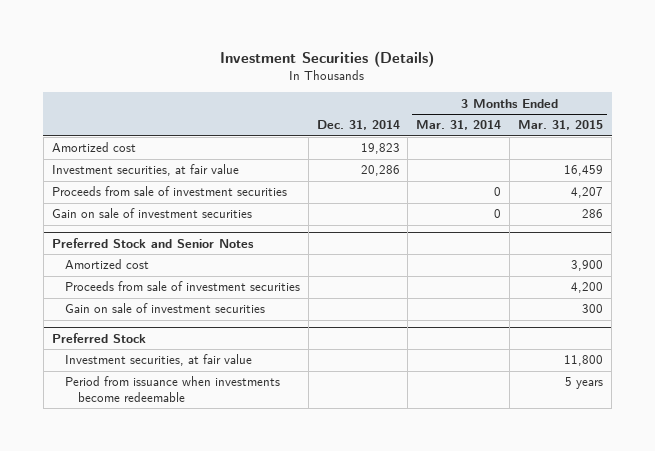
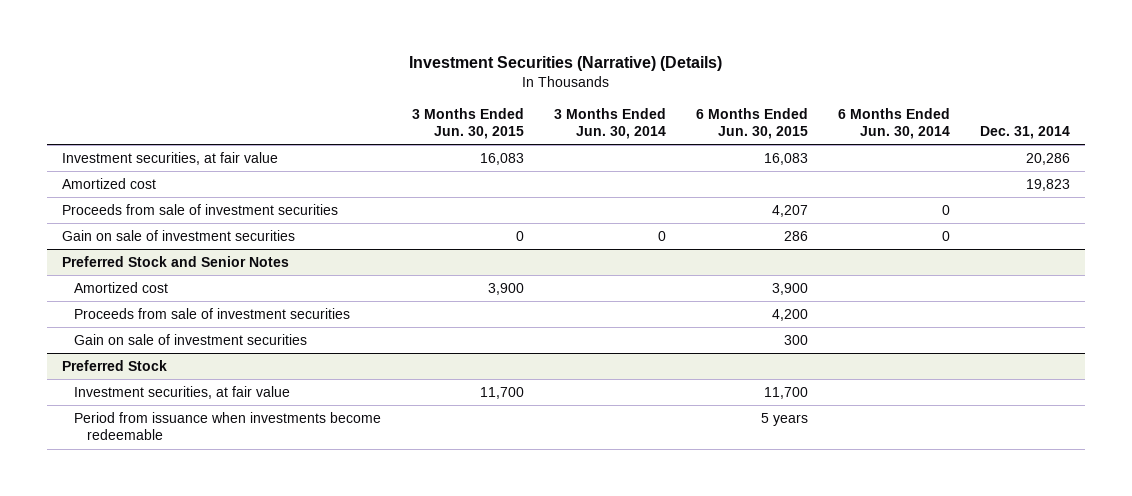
- Investment Securities (Details)
+ Investment Securities (Narrative) (Details)
- | Dec. 31, 2014 | 3 Months Ended Mar. 31, 2014 | 3 Months Ended Mar. 31, 2015
+ | 3 Months Ended Jun. 30, 2015 | 3 Months Ended Jun. 30, 2014 | 6 Months Ended Jun. 30, 2015 | 6 Months Ended Jun. 30, 2014 | Dec. 31, 2014
moved down: Amortized cost | | | | | 19,823

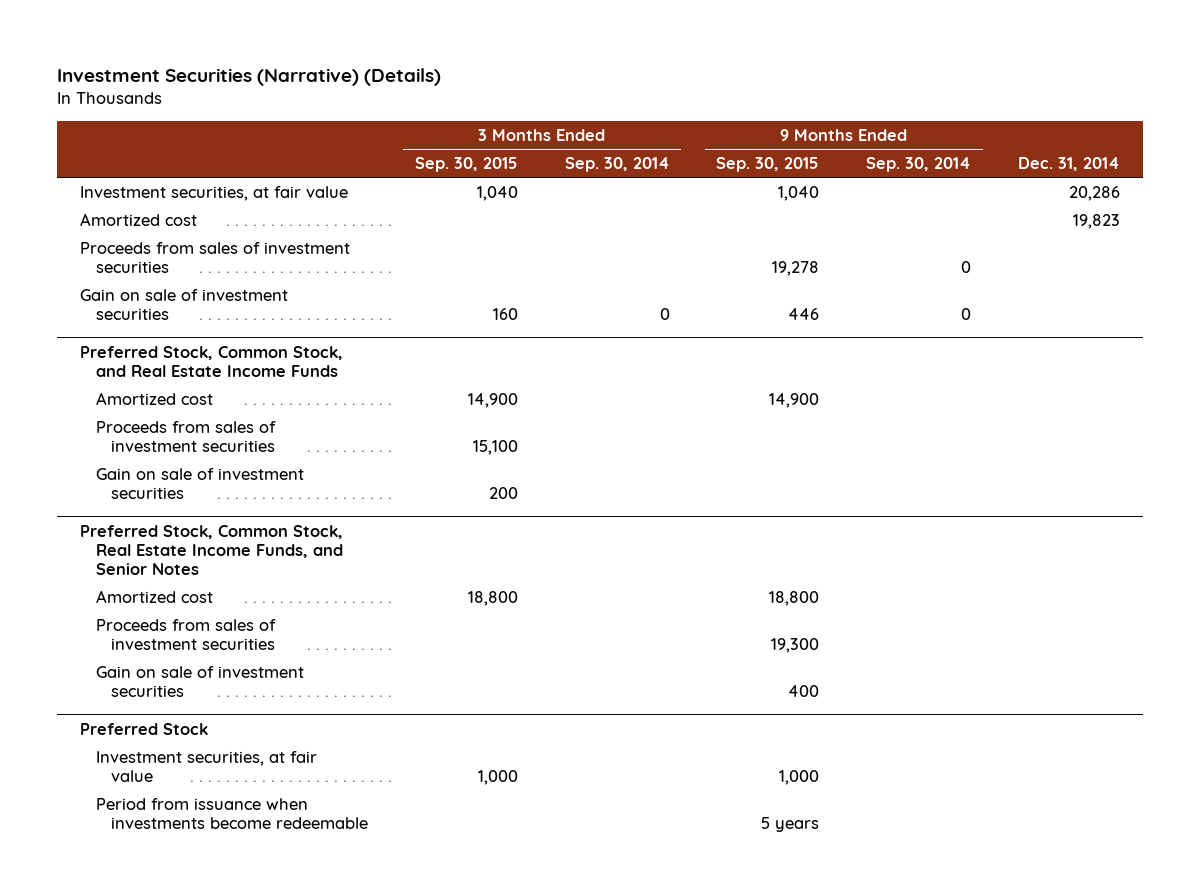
- | 3 Months Ended Jun. 30, 2015 | 3 Months Ended Jun. 30, 2014 | 6 Months Ended Jun. 30, 2015 | 6 Months Ended Jun. 30, 2014 | Dec. 31, 2014
+ | 3 Months Ended Sep. 30, 2015 | 3 Months Ended Sep. 30, 2014 | 9 Months Ended Sep. 30, 2015 | 9 Months Ended Sep. 30, 2014 | Dec. 31, 2014
- Proceeds from sale of investment securities | | | 4,207 | 0 |
+ Proceeds from sales of investment securities | | | 19,278 | 0 |
- Preferred Stock and Senior Notes
- Amortized cost | 3,900 | | 3,900 | |
- Proceeds from sale of investment securities | | | 4,200 | |
- Gain on sale of investment securities | | | 300 | |
+ Preferred Stock, Common Stock, and Real Estate Income Funds
+ Amortized cost | 14,900 | | 14,900 | |
+ Proceeds from sales of investment securities | 15,100 | | | |
+ Gain on sale of investment securities | 200 | | | |
+ Preferred Stock, Common Stock, Real Estate Income Funds, and Senior Notes
+ Amortized cost | 18,800 | | 18,800 | |
+ Proceeds from sales of investment securities | | | 19,300 | |
+ Gain on sale of investment securities | | | 400 | |

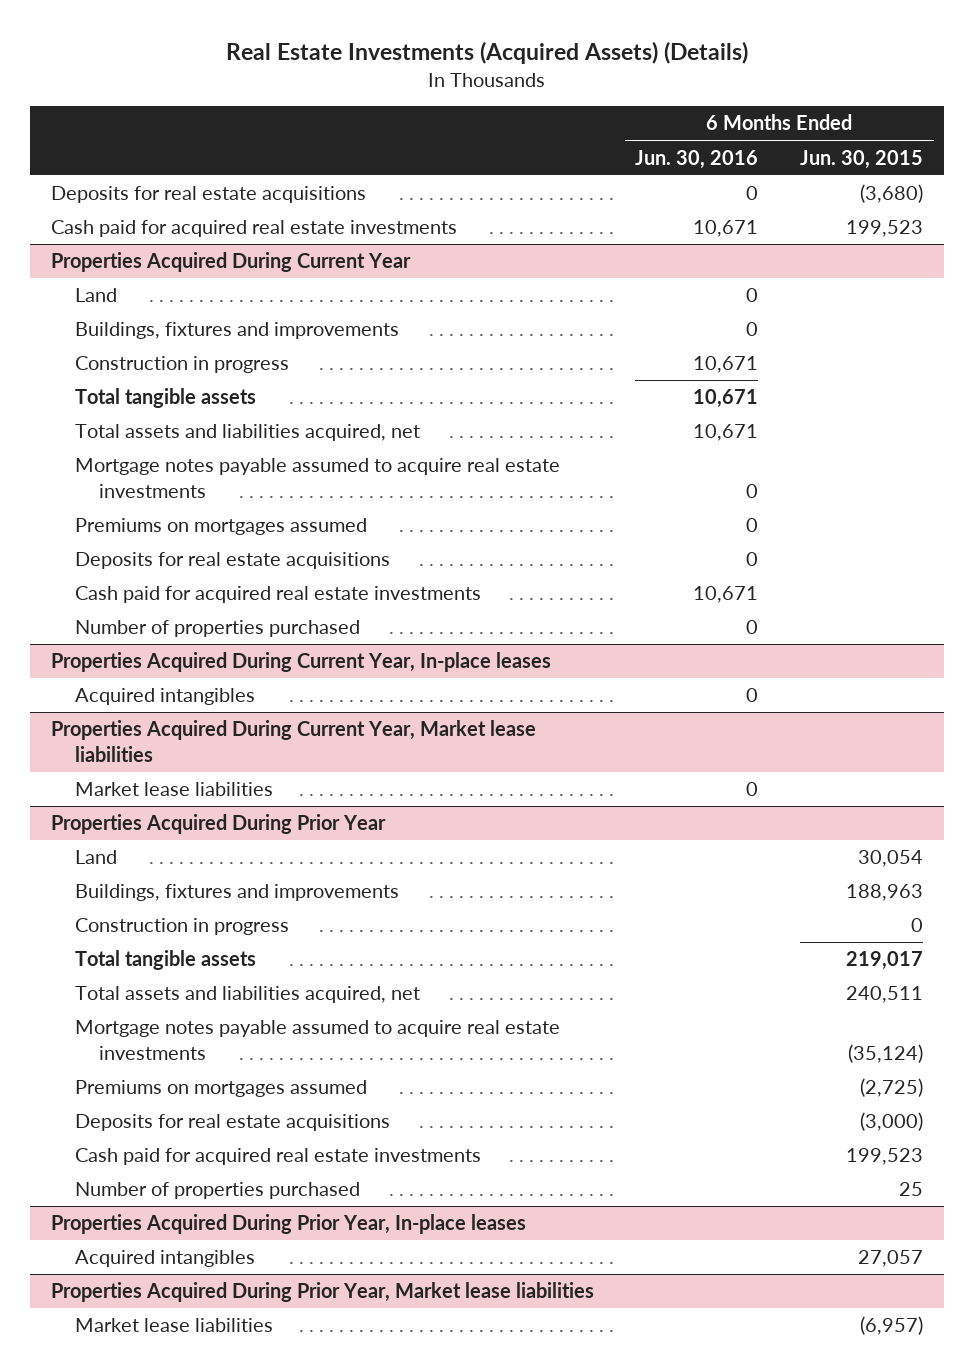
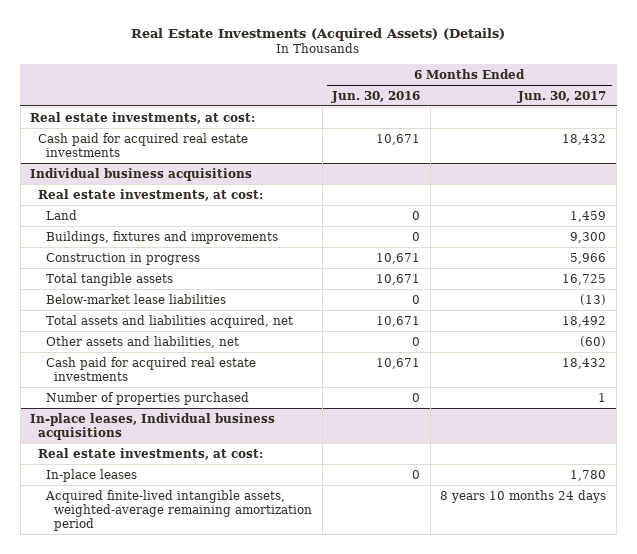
- | 6 Months Ended Jun. 30, 2016 | 6 Months Ended Jun. 30, 2015
+ | 6 Months Ended Jun. 30, 2016 | 6 Months Ended Jun. 30, 2017
- Deposits for real estate acquisitions | 0 | (3,680)
+ Real estate investments, at cost:
- Properties Acquired During Current Year
+ Individual business acquisitions
+ Real estate investments, at cost:
+ Below-market lease liabilities | 0 | (13)
- Mortgage notes payable assumed to acquire real estate investments | 0 |
- Premiums on mortgages assumed | 0 |
- Deposits for real estate acquisitions | 0 |
+ Other assets and liabilities, net | 0 | (60)
- Properties Acquired During Current Year, In-place leases
- Acquired intangibles | 0 |
- Properties Acquired During Current Year, Market lease liabilities
- Market lease liabilities | 0 |
- Properties Acquired During Prior Year
- Land | | 30,054
- Buildings, fixtures and improvements | | 188,963
- Construction in progress | | 0
- Total tangible assets | | 219,017
- Total assets and liabilities acquired, net | | 240,511
- Mortgage notes payable assumed to acquire real estate investments | | (35,124)
- Premiums on mortgages assumed | | (2,725)
- Deposits for real estate acquisitions | | (3,000)
- Cash paid for acquired real estate investments | | 199,523
- Number of properties purchased | | 25
- Properties Acquired During Prior Year, In-place leases
- Acquired intangibles | | 27,057
- Properties Acquired During Prior Year, Market lease liabilities
- Market lease liabilities | | (6,957)
+ In-place leases, Individual business acquisitions
+ Real estate investments, at cost:
+ In-place leases | 0 | 1,780
+ Acquired finite-lived intangible assets, weighted-average remaining amortization period | | 8 years 10 months 24 days

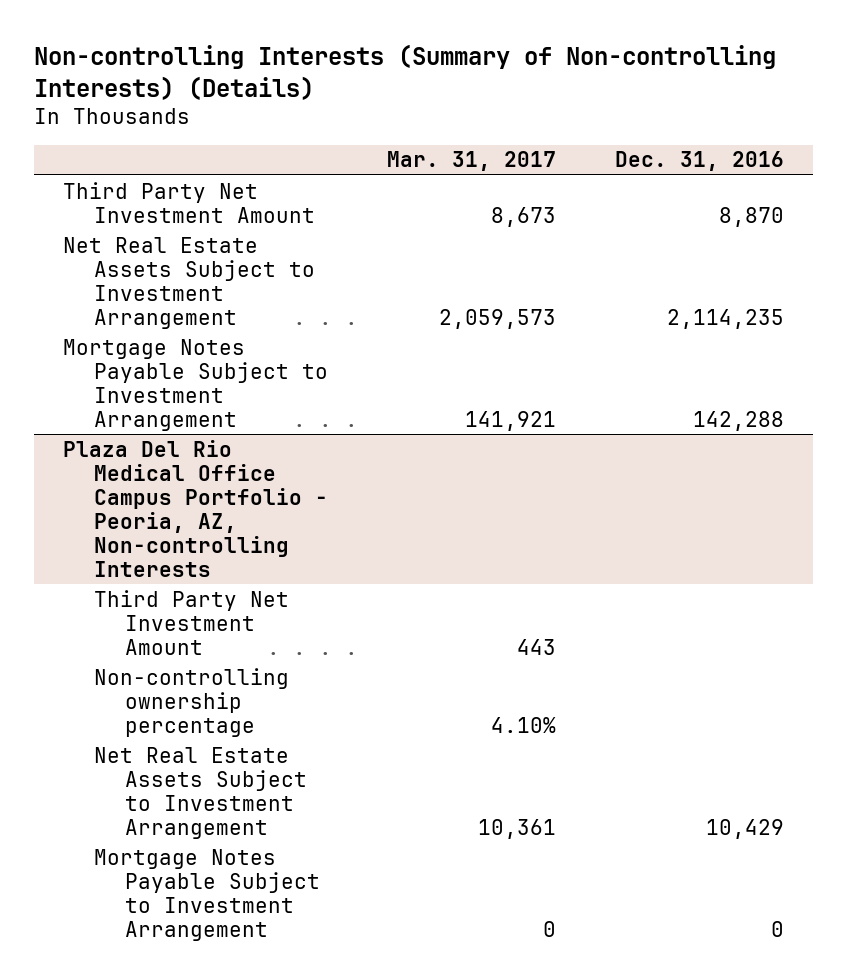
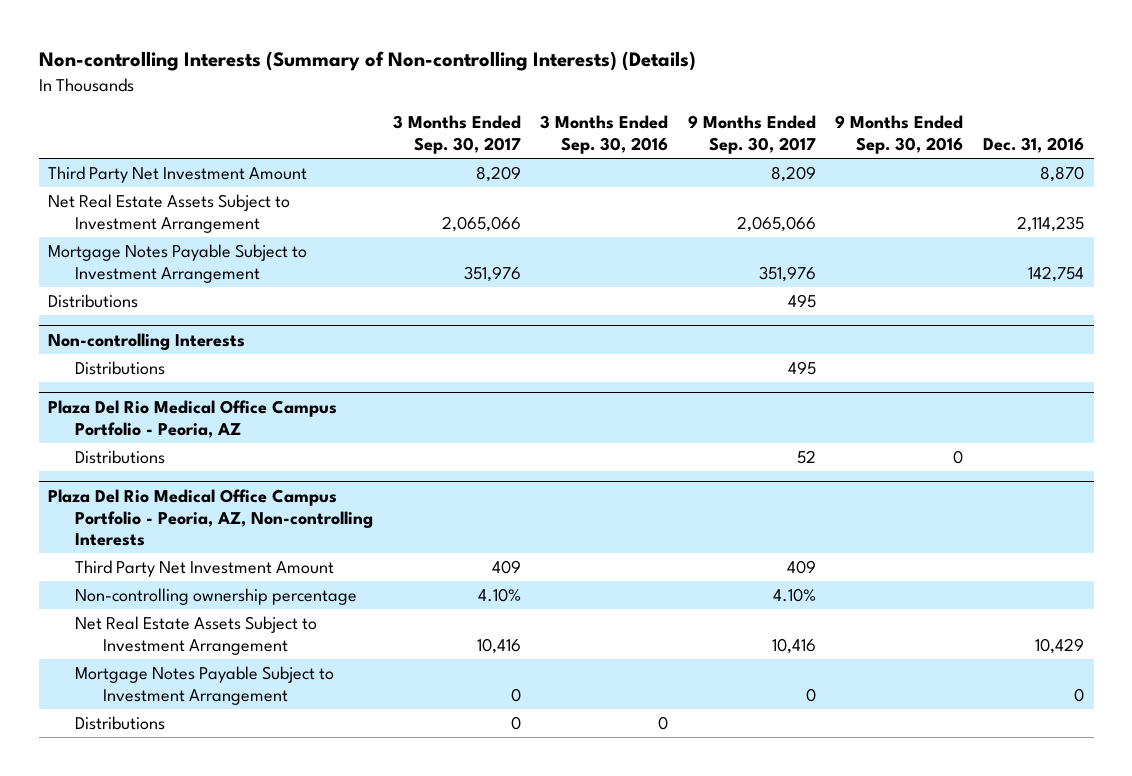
- | Mar. 31, 2017 | Dec. 31, 2016
+ | 3 Months Ended Sep. 30, 2017 | 3 Months Ended Sep. 30, 2016 | 9 Months Ended Sep. 30, 2017 | 9 Months Ended Sep. 30, 2016 | Dec. 31, 2016
- Mortgage Notes Payable Subject to Investment Arrangement | 141,921 | 142,288
+ Mortgage Notes Payable Subject to Investment Arrangement | 351,976 | | 351,976 | | 142,754
+ Distributions | | | 495 | |
+ Non-controlling Interests
+ Distributions | | | 495 | |
+ Plaza Del Rio Medical Office Campus Portfolio - Peoria, AZ
+ Distributions | | | 52 | 0 |
@ Plaza Del Rio Medical Office Campus Portfolio - Peoria, AZ, Non-controlling Interests
+ Distributions | 0 | 0 | | |

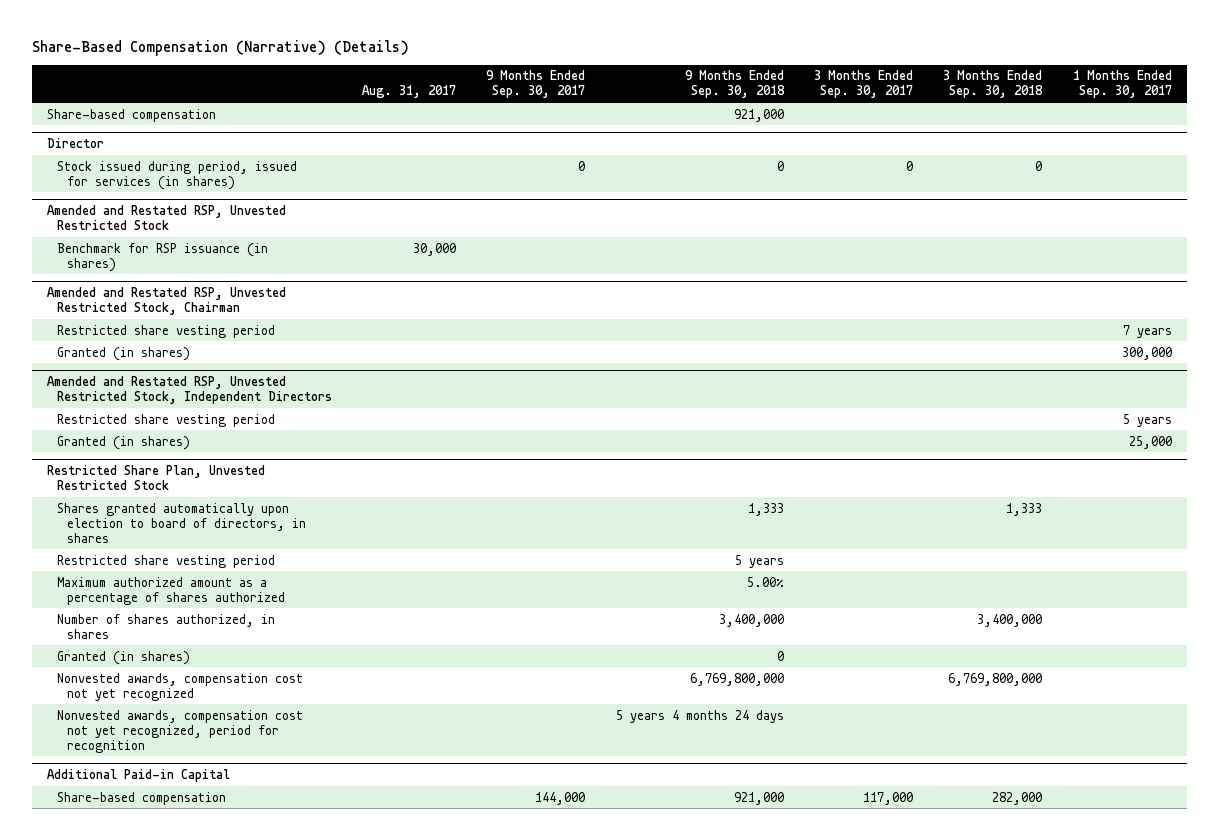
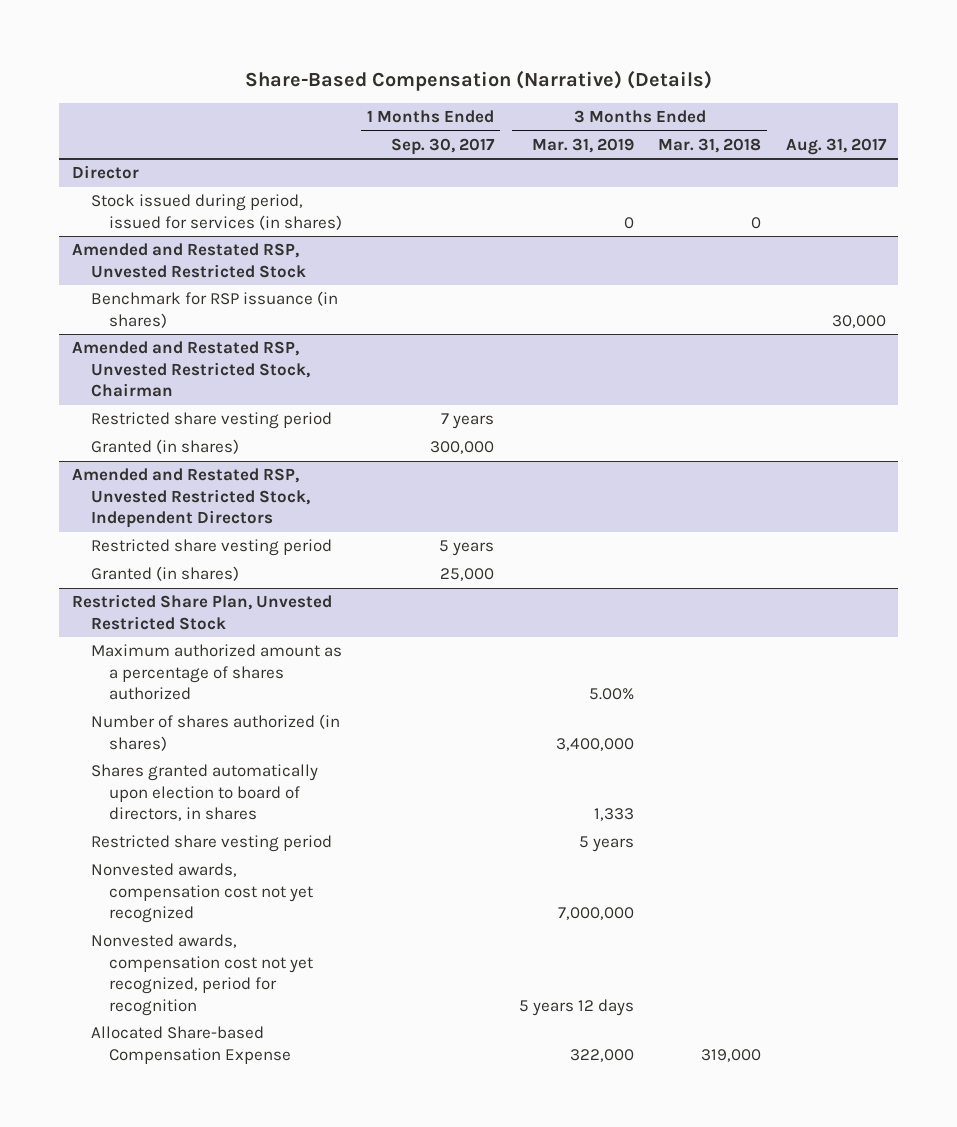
- | Aug. 31, 2017 | 9 Months Ended Sep. 30, 2017 | 9 Months Ended Sep. 30, 2018 | 3 Months Ended Sep. 30, 2017 | 3 Months Ended Sep. 30, 2018 | 1 Months Ended Sep. 30, 2017
+ | 1 Months Ended Sep. 30, 2017 | 3 Months Ended Mar. 31, 2019 | 3 Months Ended Mar. 31, 2018 | Aug. 31, 2017
- Share-based compensation | | | 921,000 | | |
@ Restricted Share Plan, Unvested Restricted Stock
moved up: Maximum authorized amount as a percentage of shares authorized | | 5.00% | |
+ Number of shares authorized (in shares) | | 3,400,000 | |
- Number of shares authorized, in shares | | | 3,400,000 | | 3,400,000 |
- Granted (in shares) | | | 0 | | |
- Additional Paid-in Capital
- Share-based compensation | | 144,000 | 921,000 | 117,000 | 282,000 |
@ Restricted Share Plan, Unvested Restricted Stock
+ Allocated Share-based Compensation Expense | | 322,000 | 319,000 |

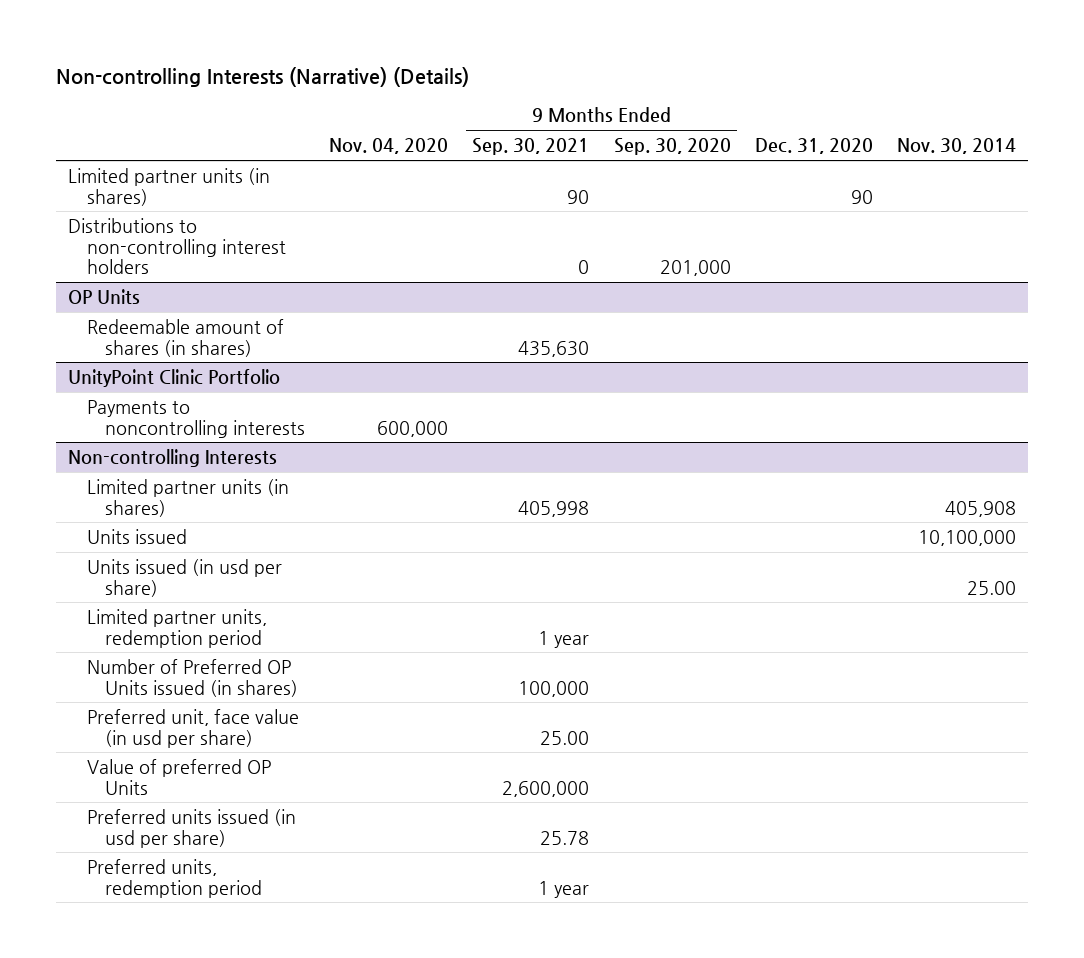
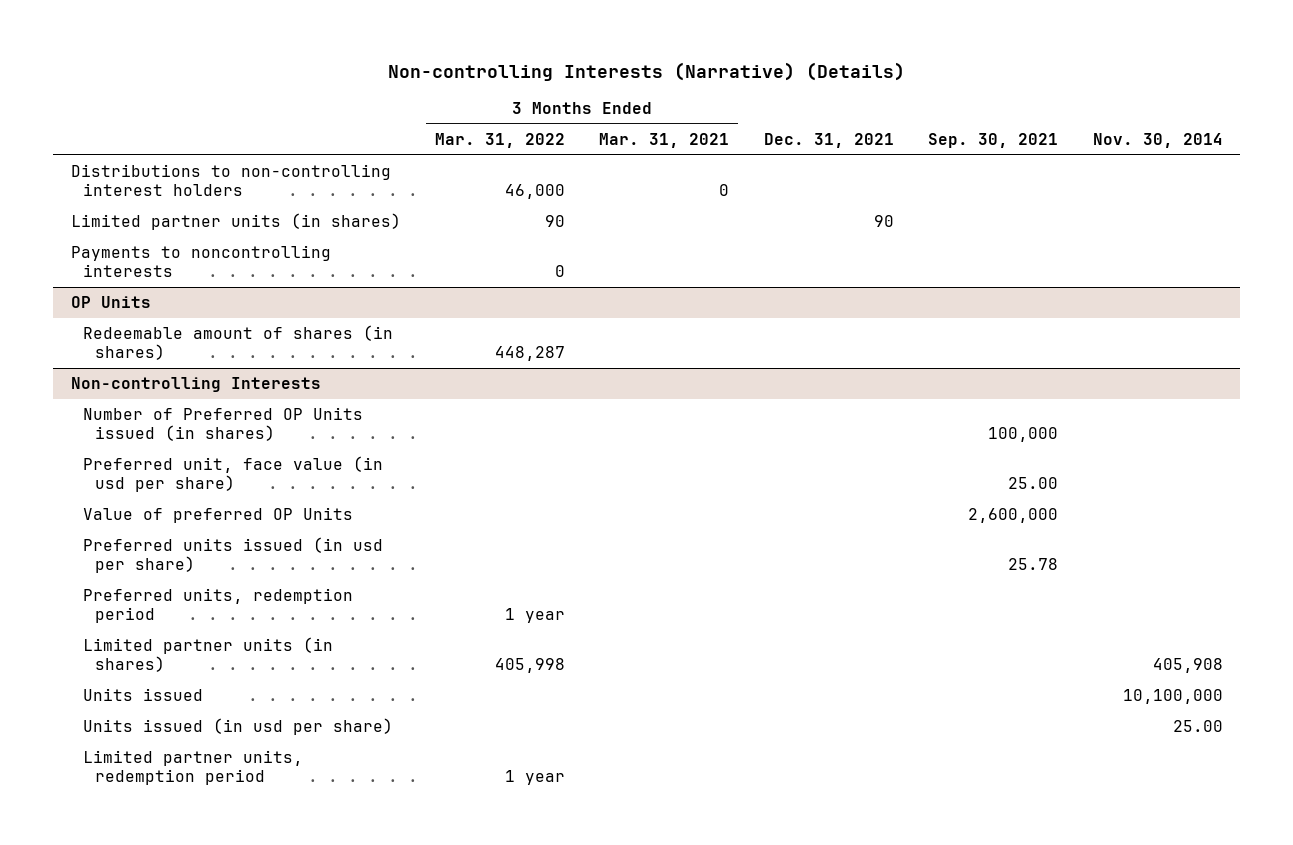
- | Nov. 04, 2020 | 9 Months Ended Sep. 30, 2021 | 9 Months Ended Sep. 30, 2020 | Dec. 31, 2020 | Nov. 30, 2014
+ | 3 Months Ended Mar. 31, 2022 | 3 Months Ended Mar. 31, 2021 | Dec. 31, 2021 | Sep. 30, 2021 | Nov. 30, 2014
moved down: Limited partner units (in shares) | 90 | | 90 | |
+ Payments to noncontrolling interests | 0 | | | |
- UnityPoint Clinic Portfolio
- Payments to noncontrolling interests | 600,000 | | | |
@ Non-controlling Interests
moved down: Limited partner units (in shares) | 405,998 | | | | 405,908
moved down: Units issued | | | | | 10,100,000
moved down: Units issued (in usd per share) | | | | | 25.00
moved down: Limited partner units, redemption period | 1 year | | | |

